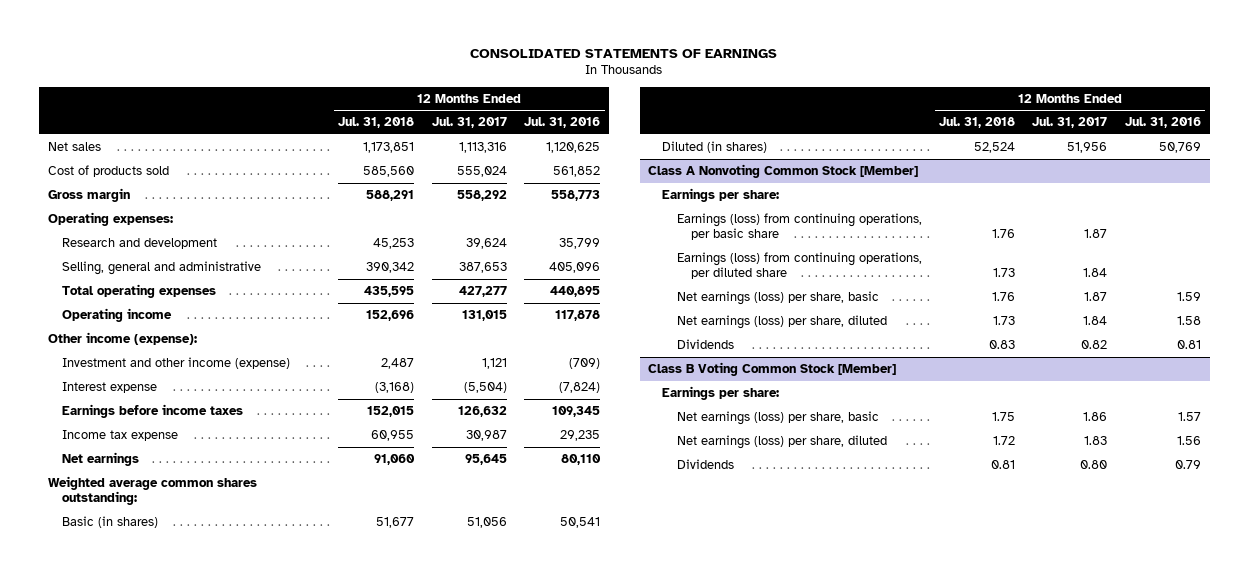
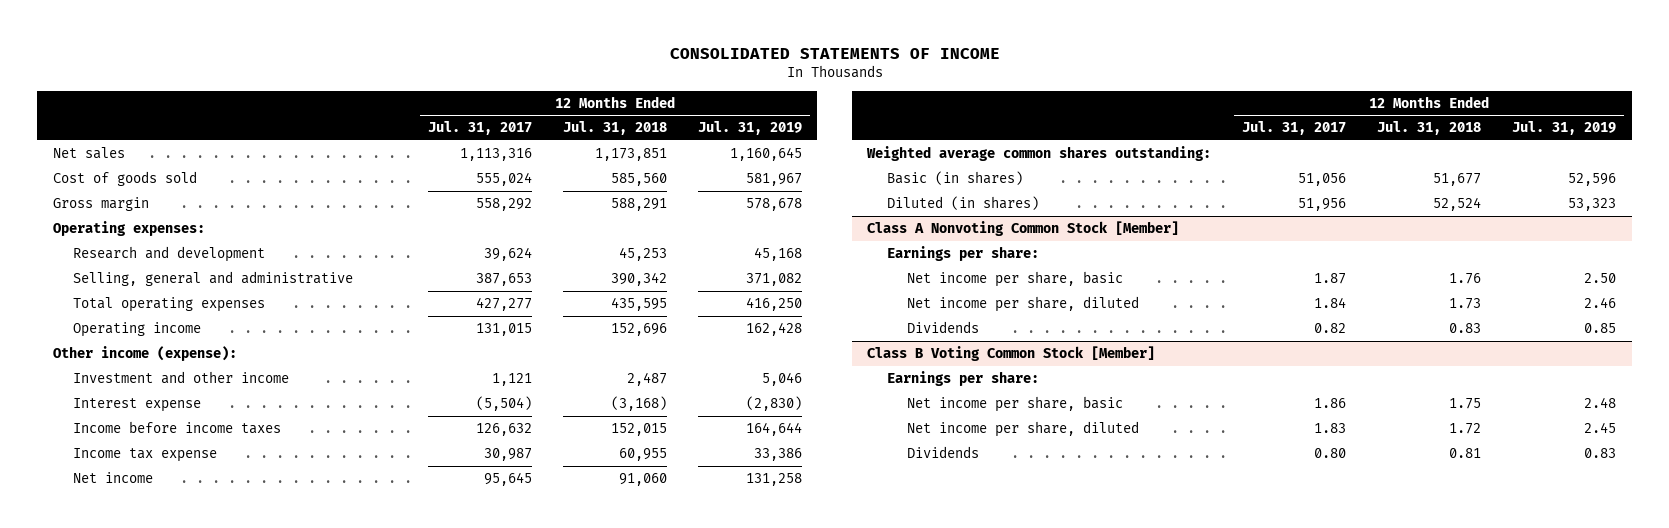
- CONSOLIDATED STATEMENTS OF EARNINGS
+ CONSOLIDATED STATEMENTS OF INCOME
- | 12 Months Ended Jul. 31, 2018 | 12 Months Ended Jul. 31, 2017 | 12 Months Ended Jul. 31, 2016
+ | 12 Months Ended Jul. 31, 2017 | 12 Months Ended Jul. 31, 2018 | 12 Months Ended Jul. 31, 2019
- Cost of products sold | 585,560 | 555,024 | 561,852
+ Cost of goods sold | 555,024 | 585,560 | 581,967
- Investment and other income (expense) | 2,487 | 1,121 | (709)
+ Investment and other income | 1,121 | 2,487 | 5,046
- Earnings before income taxes | 152,015 | 126,632 | 109,345
+ Income before income taxes | 126,632 | 152,015 | 164,644
- Net earnings | 91,060 | 95,645 | 80,110
+ Net income | 95,645 | 91,060 | 131,258
@ Class A Nonvoting Common Stock [Member]
- Earnings (loss) from continuing operations, per basic share | 1.76 | 1.87 |
- Earnings (loss) from continuing operations, per diluted share | 1.73 | 1.84 |
- Net earnings (loss) per share, basic | 1.76 | 1.87 | 1.59
- Net earnings (loss) per share, diluted | 1.73 | 1.84 | 1.58
+ Net income per share, basic | 1.87 | 1.76 | 2.50
+ Net income per share, diluted | 1.84 | 1.73 | 2.46
@ Class B Voting Common Stock [Member]
- Net earnings (loss) per share, basic | 1.75 | 1.86 | 1.57
- Net earnings (loss) per share, diluted | 1.72 | 1.83 | 1.56
+ Net income per share, basic | 1.86 | 1.75 | 2.48
+ Net income per share, diluted | 1.83 | 1.72 | 2.45

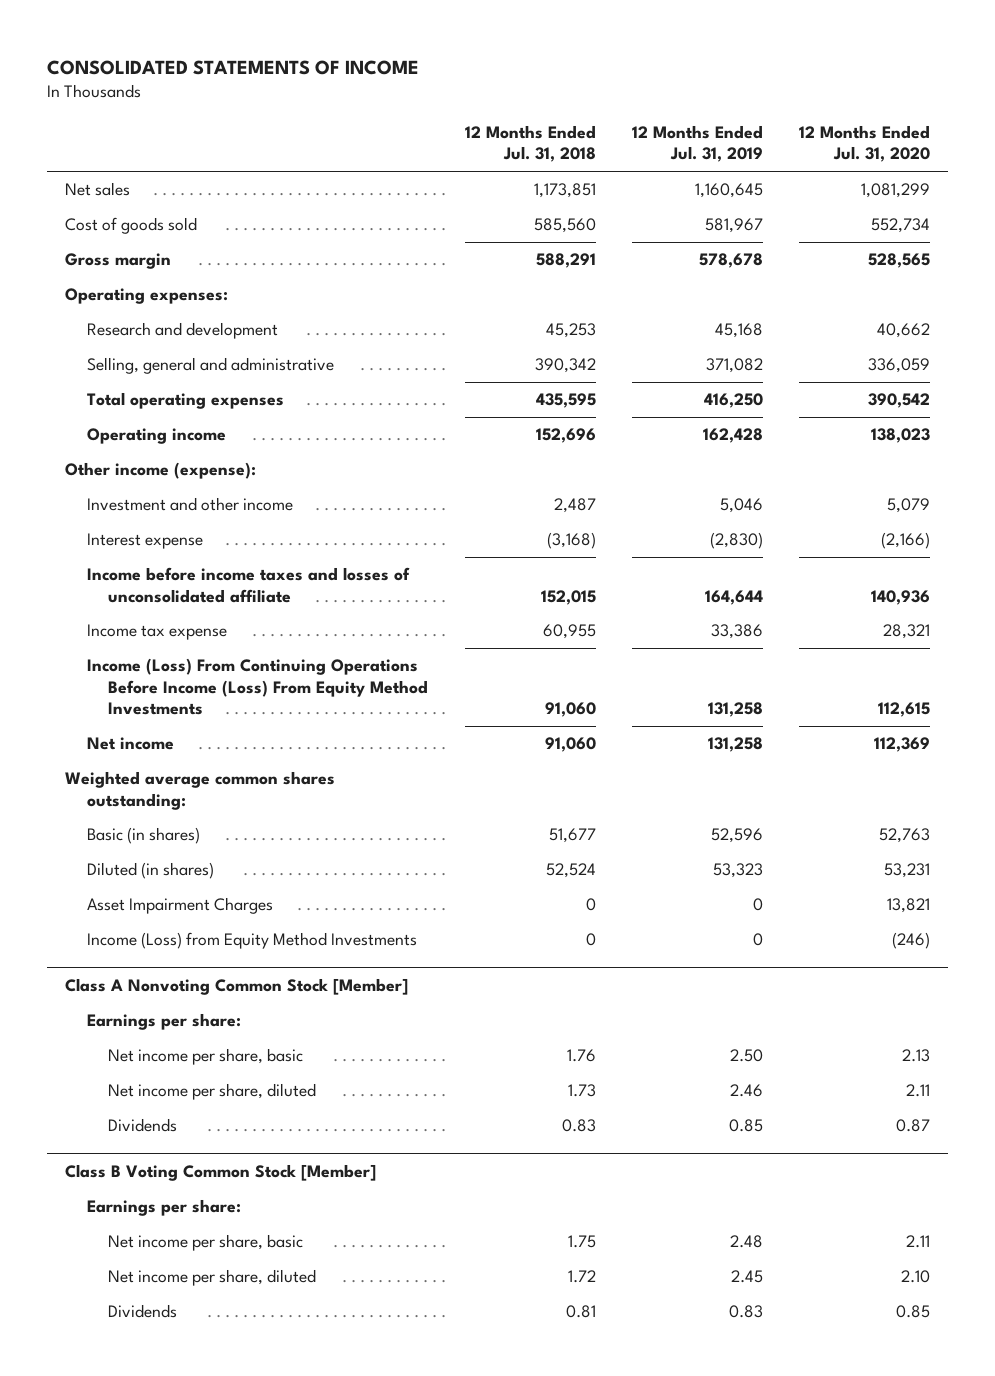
- | 12 Months Ended Jul. 31, 2017 | 12 Months Ended Jul. 31, 2018 | 12 Months Ended Jul. 31, 2019
+ | 12 Months Ended Jul. 31, 2018 | 12 Months Ended Jul. 31, 2019 | 12 Months Ended Jul. 31, 2020
- Income before income taxes | 126,632 | 152,015 | 164,644
+ Income before income taxes and losses of unconsolidated affiliate | 152,015 | 164,644 | 140,936
+ Income (Loss) From Continuing Operations Before Income (Loss) From Equity Method Investments | 91,060 | 131,258 | 112,615
+ Asset Impairment Charges | 0 | 0 | 13,821
+ Income (Loss) from Equity Method Investments | 0 | 0 | (246)

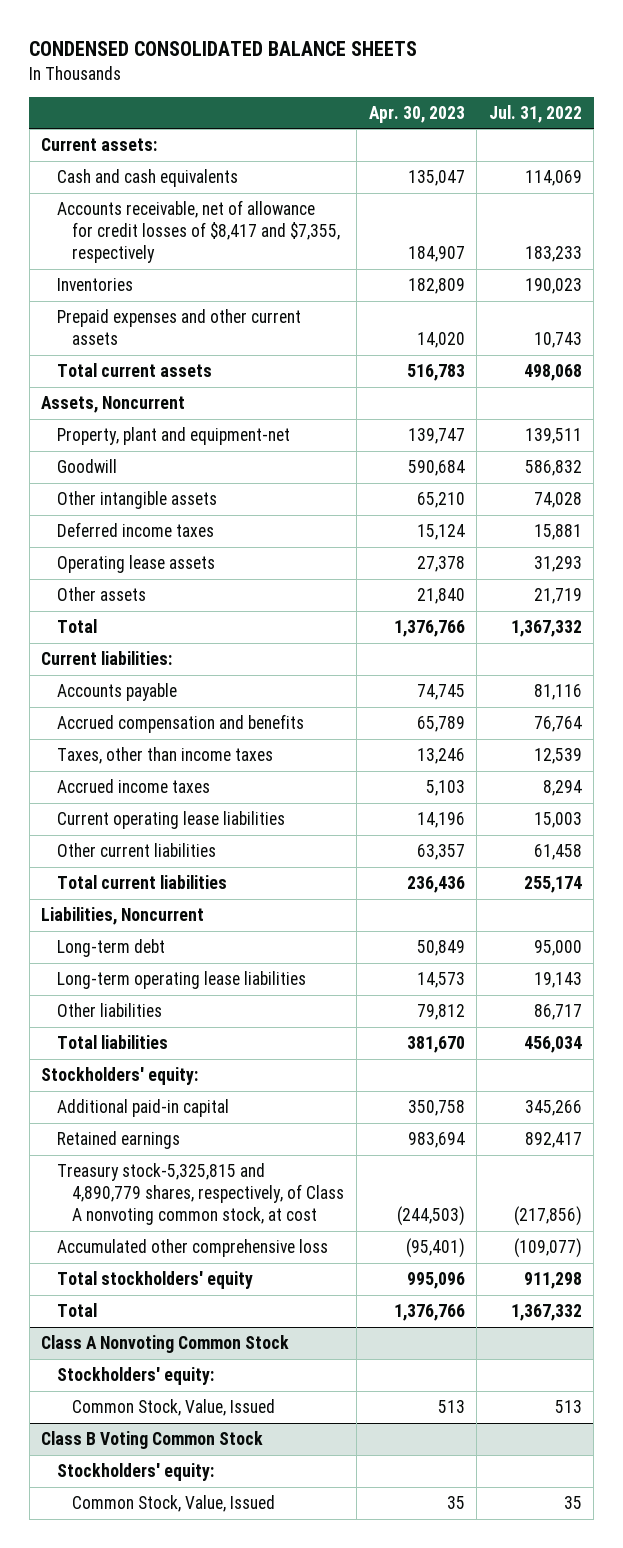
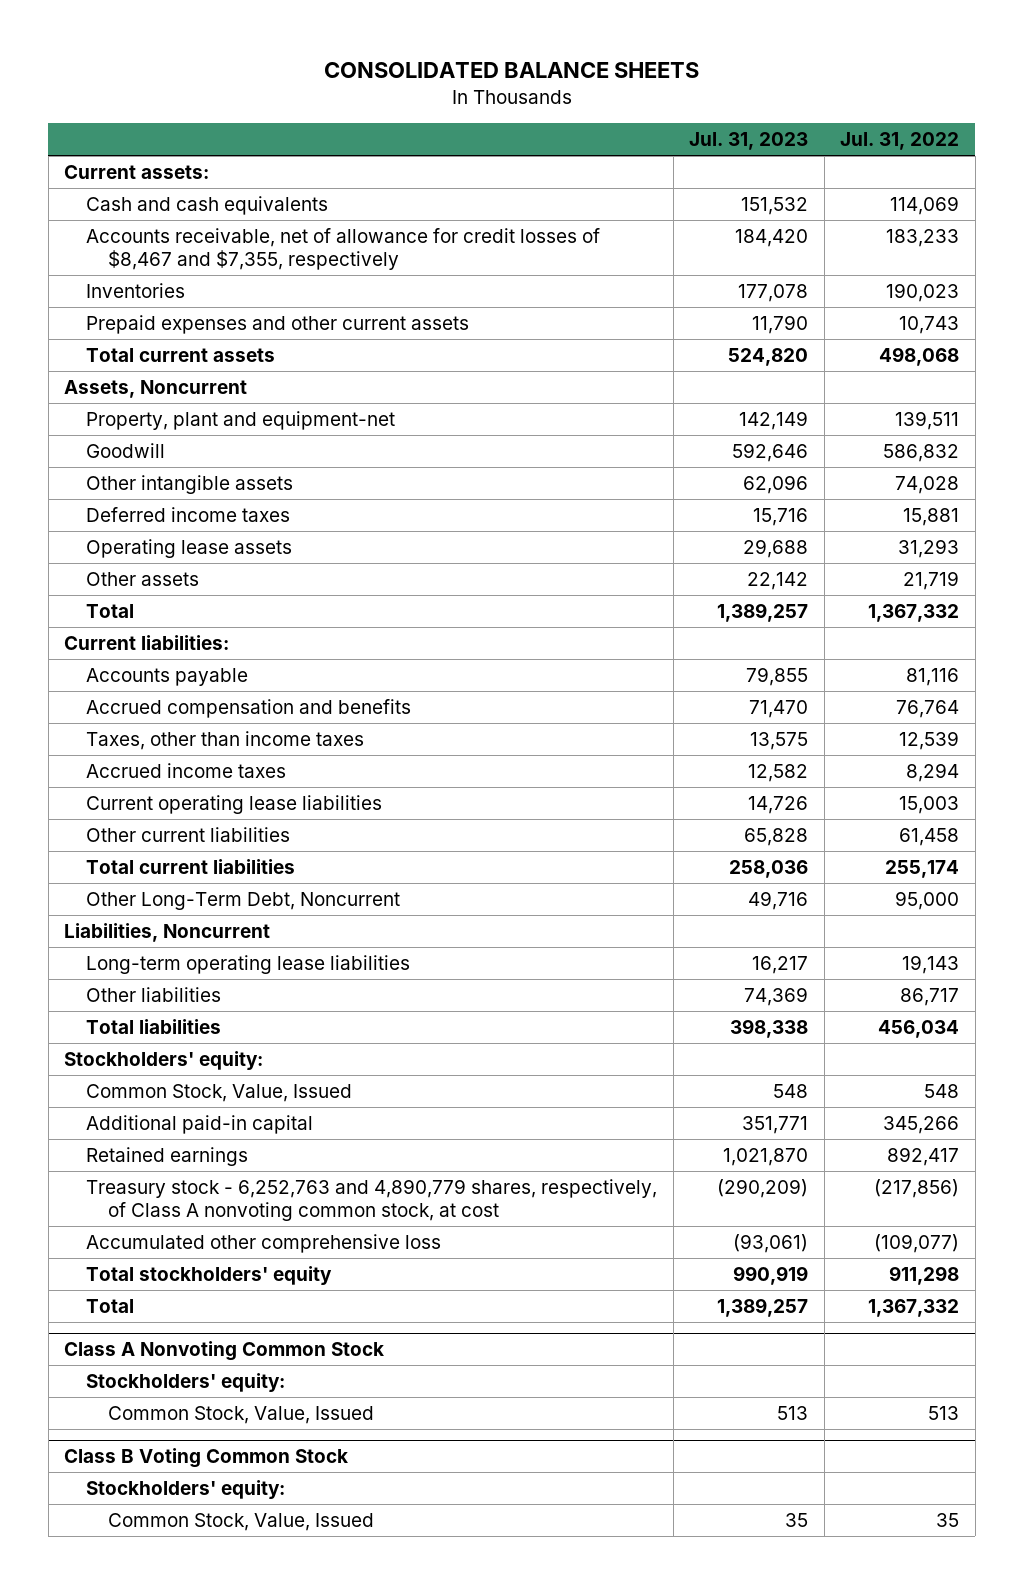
- CONDENSED CONSOLIDATED BALANCE SHEETS
+ CONSOLIDATED BALANCE SHEETS
- | Apr. 30, 2023 | Jul. 31, 2022
+ | Jul. 31, 2023 | Jul. 31, 2022
- Accounts receivable, net of allowance for credit losses of $8,417 and $7,355, respectively | 184,907 | 183,233
+ Accounts receivable, net of allowance for credit losses of $8,467 and $7,355, respectively | 184,420 | 183,233
+ Other Long-Term Debt, Noncurrent | 49,716 | 95,000
- Long-term debt | 50,849 | 95,000
+ Common Stock, Value, Issued | 548 | 548
- Treasury stock-5,325,815 and 4,890,779 shares, respectively, of Class A nonvoting common stock, at cost | (244,503) | (217,856)
+ Treasury stock - 6,252,763 and 4,890,779 shares, respectively, of Class A nonvoting common stock, at cost | (290,209) | (217,856)

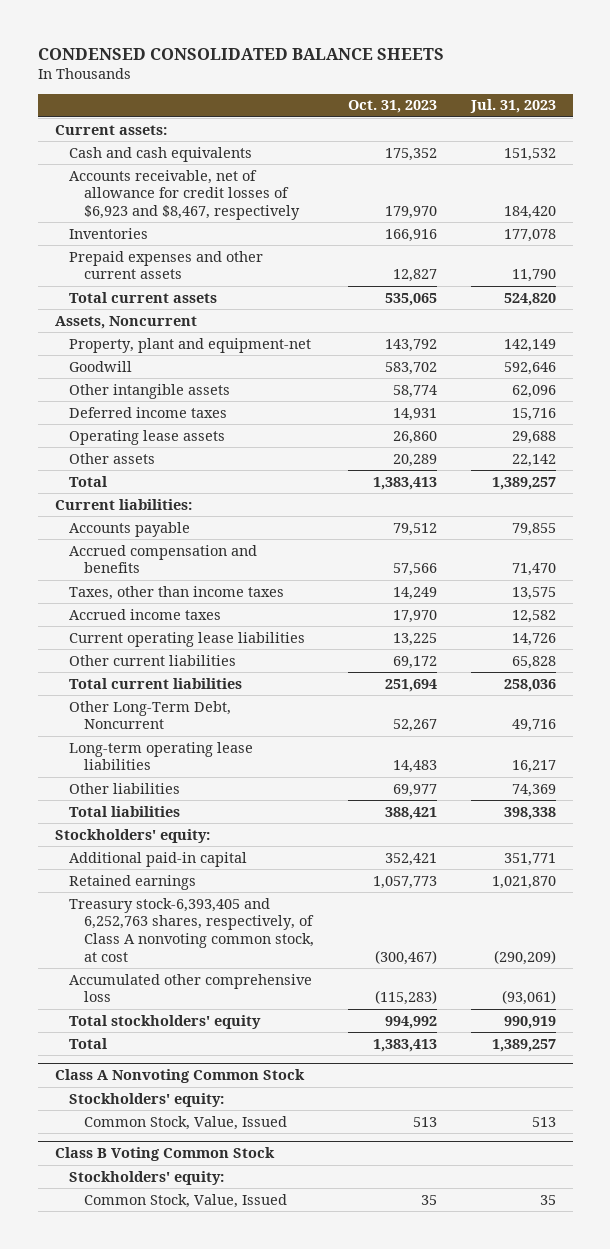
- CONSOLIDATED BALANCE SHEETS
+ CONDENSED CONSOLIDATED BALANCE SHEETS
- | Jul. 31, 2023 | Jul. 31, 2022
+ | Oct. 31, 2023 | Jul. 31, 2023
- Accounts receivable, net of allowance for credit losses of $8,467 and $7,355, respectively | 184,420 | 183,233
+ Accounts receivable, net of allowance for credit losses of $6,923 and $8,467, respectively | 179,970 | 184,420
- Liabilities, Noncurrent
- Common Stock, Value, Issued | 548 | 548
- Treasury stock - 6,252,763 and 4,890,779 shares, respectively, of Class A nonvoting common stock, at cost | (290,209) | (217,856)
+ Treasury stock-6,393,405 and 6,252,763 shares, respectively, of Class A nonvoting common stock, at cost | (300,467) | (290,209)

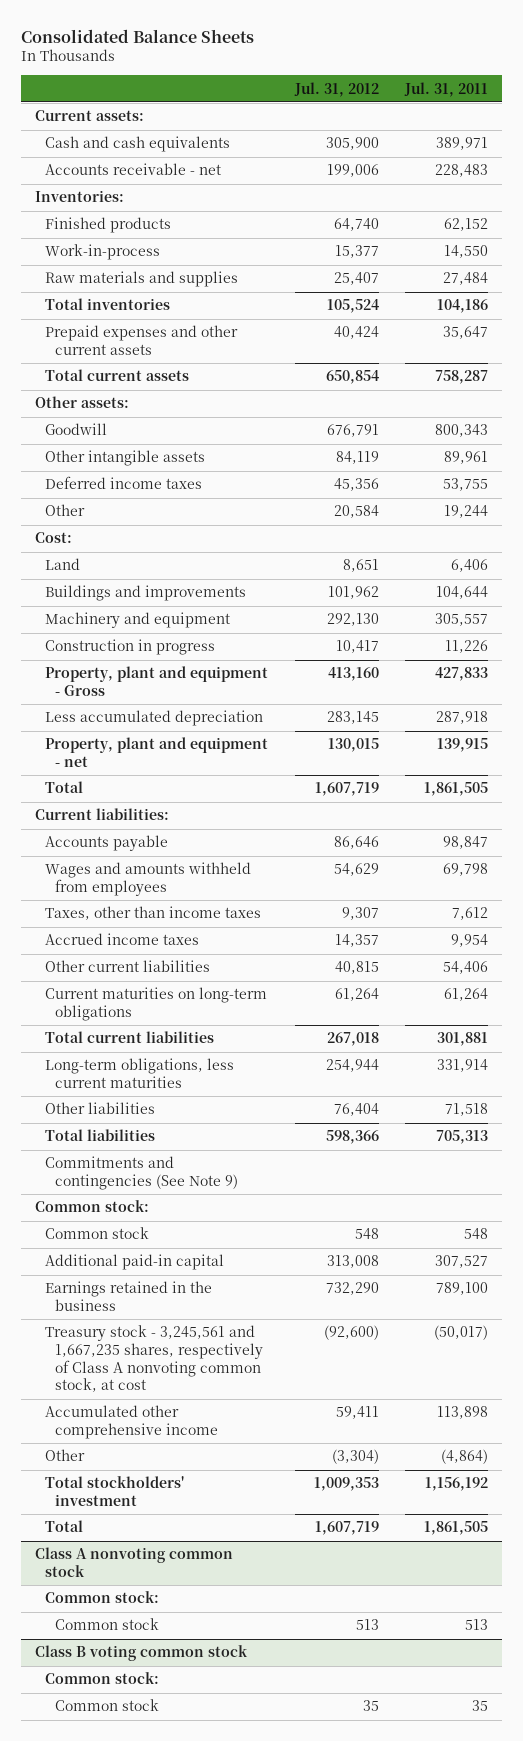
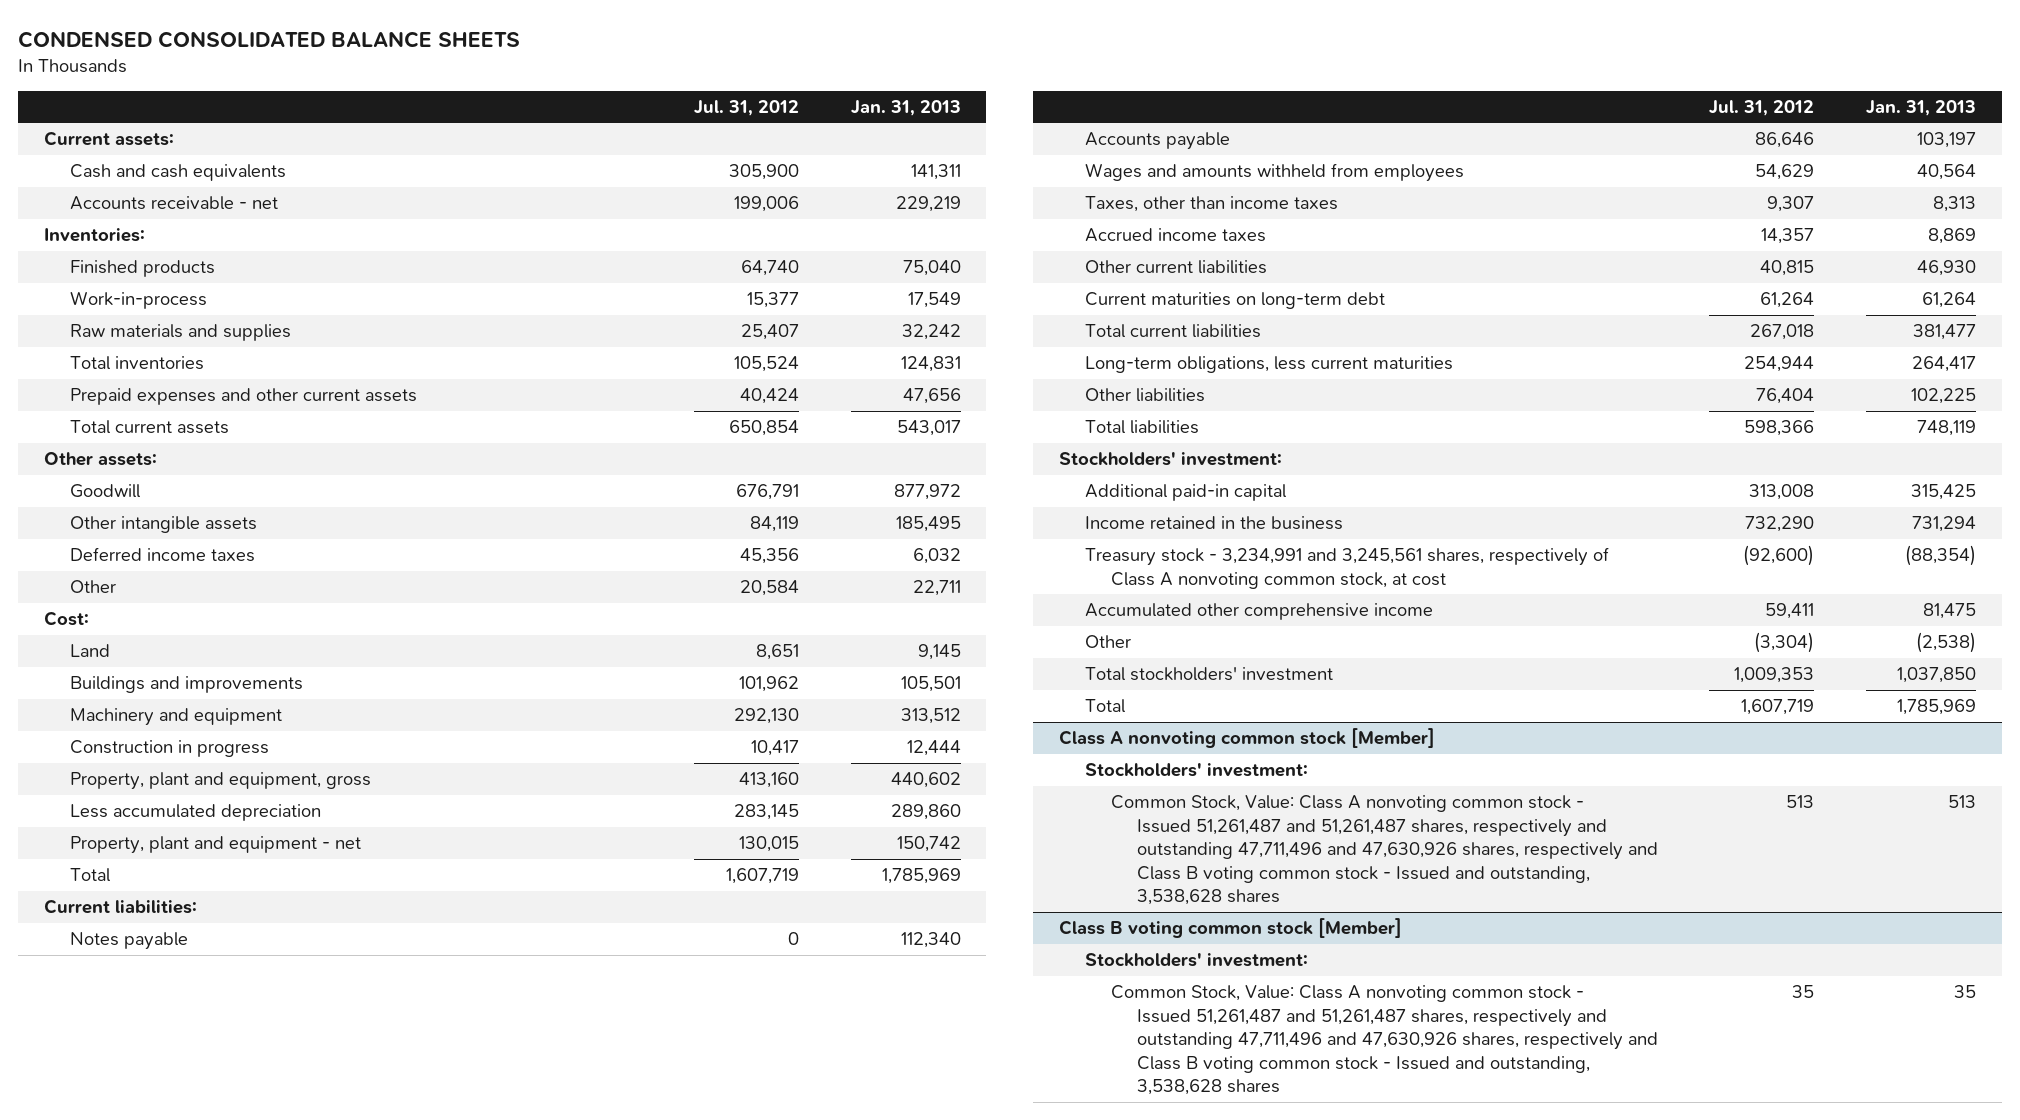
- Consolidated Balance Sheets
+ CONDENSED CONSOLIDATED BALANCE SHEETS
- | Jul. 31, 2012 | Jul. 31, 2011
+ | Jul. 31, 2012 | Jan. 31, 2013
- Property, plant and equipment - Gross | 413,160 | 427,833
+ Property, plant and equipment, gross | 413,160 | 440,602
+ Notes payable | 0 | 112,340
- Current maturities on long-term obligations | 61,264 | 61,264
+ Current maturities on long-term debt | 61,264 | 61,264
- Commitments and contingencies (See Note 9)
- Common stock:
- Common stock | 548 | 548
+ Stockholders' investment:
- Earnings retained in the business | 732,290 | 789,100
- Treasury stock - 3,245,561 and 1,667,235 shares, respectively of Class A nonvoting common stock, at cost | (92,600) | (50,017)
+ Income retained in the business | 732,290 | 731,294
+ Treasury stock - 3,234,991 and 3,245,561 shares, respectively of Class A nonvoting common stock, at cost | (92,600) | (88,354)
- Class A nonvoting common stock
- Common stock:
- Common stock | 513 | 513
- Class B voting common stock
- Common stock:
- Common stock | 35 | 35
+ Class A nonvoting common stock [Member]
+ Stockholders' investment:
+ Common Stock, Value: Class A nonvoting common stock - Issued 51,261,487 and 51,261,487 shares, respectively and outstanding 47,711,496 and 47,630,926 shares, respectively and Class B voting common stock - Issued and outstanding, 3,538,628 shares | 513 | 513
+ Class B voting common stock [Member]
+ Stockholders' investment:
+ Common Stock, Value: Class A nonvoting common stock - Issued 51,261,487 and 51,261,487 shares, respectively and outstanding 47,711,496 and 47,630,926 shares, respectively and Class B voting common stock - Issued and outstanding, 3,538,628 shares | 35 | 35

